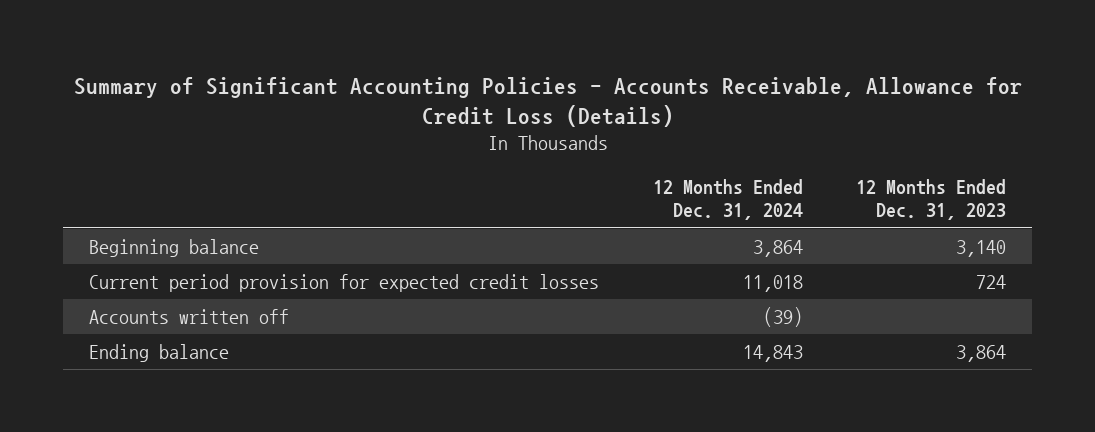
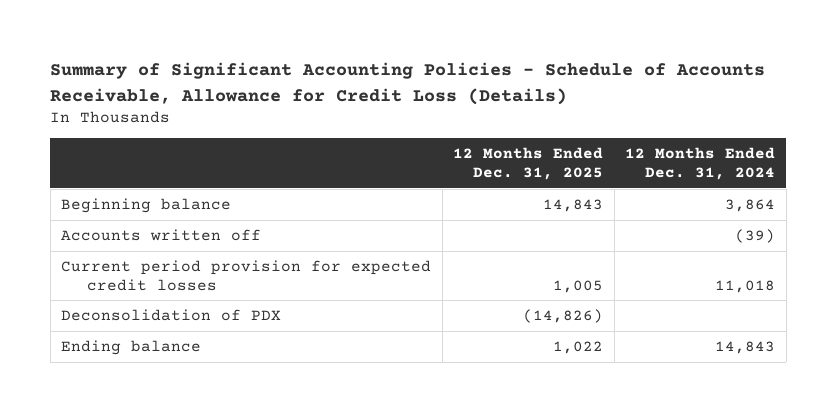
- Summary of Significant Accounting Policies - Accounts Receivable, Allowance for Credit Loss (Details)
+ Summary of Significant Accounting Policies - Schedule of Accounts Receivable, Allowance for Credit Loss (Details)
- | 12 Months Ended Dec. 31, 2024 | 12 Months Ended Dec. 31, 2023
+ | 12 Months Ended Dec. 31, 2025 | 12 Months Ended Dec. 31, 2024
moved down: Current period provision for expected credit losses | 1,005 | 11,018
+ Deconsolidation of PDX | (14,826) |

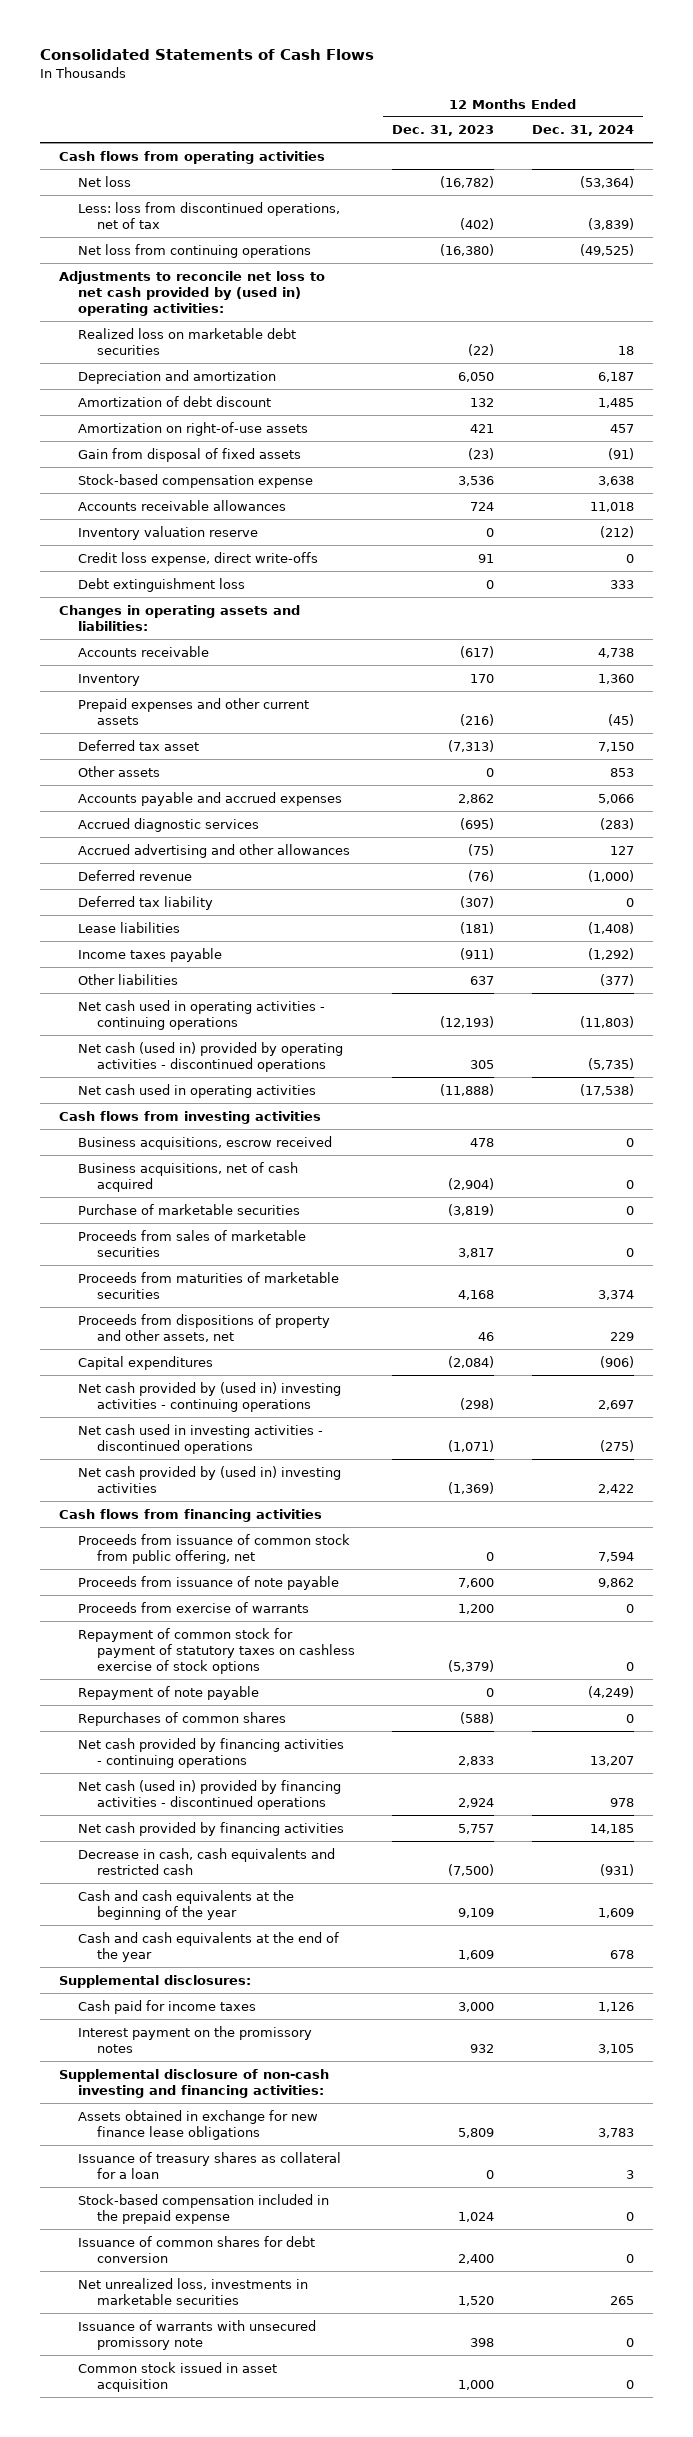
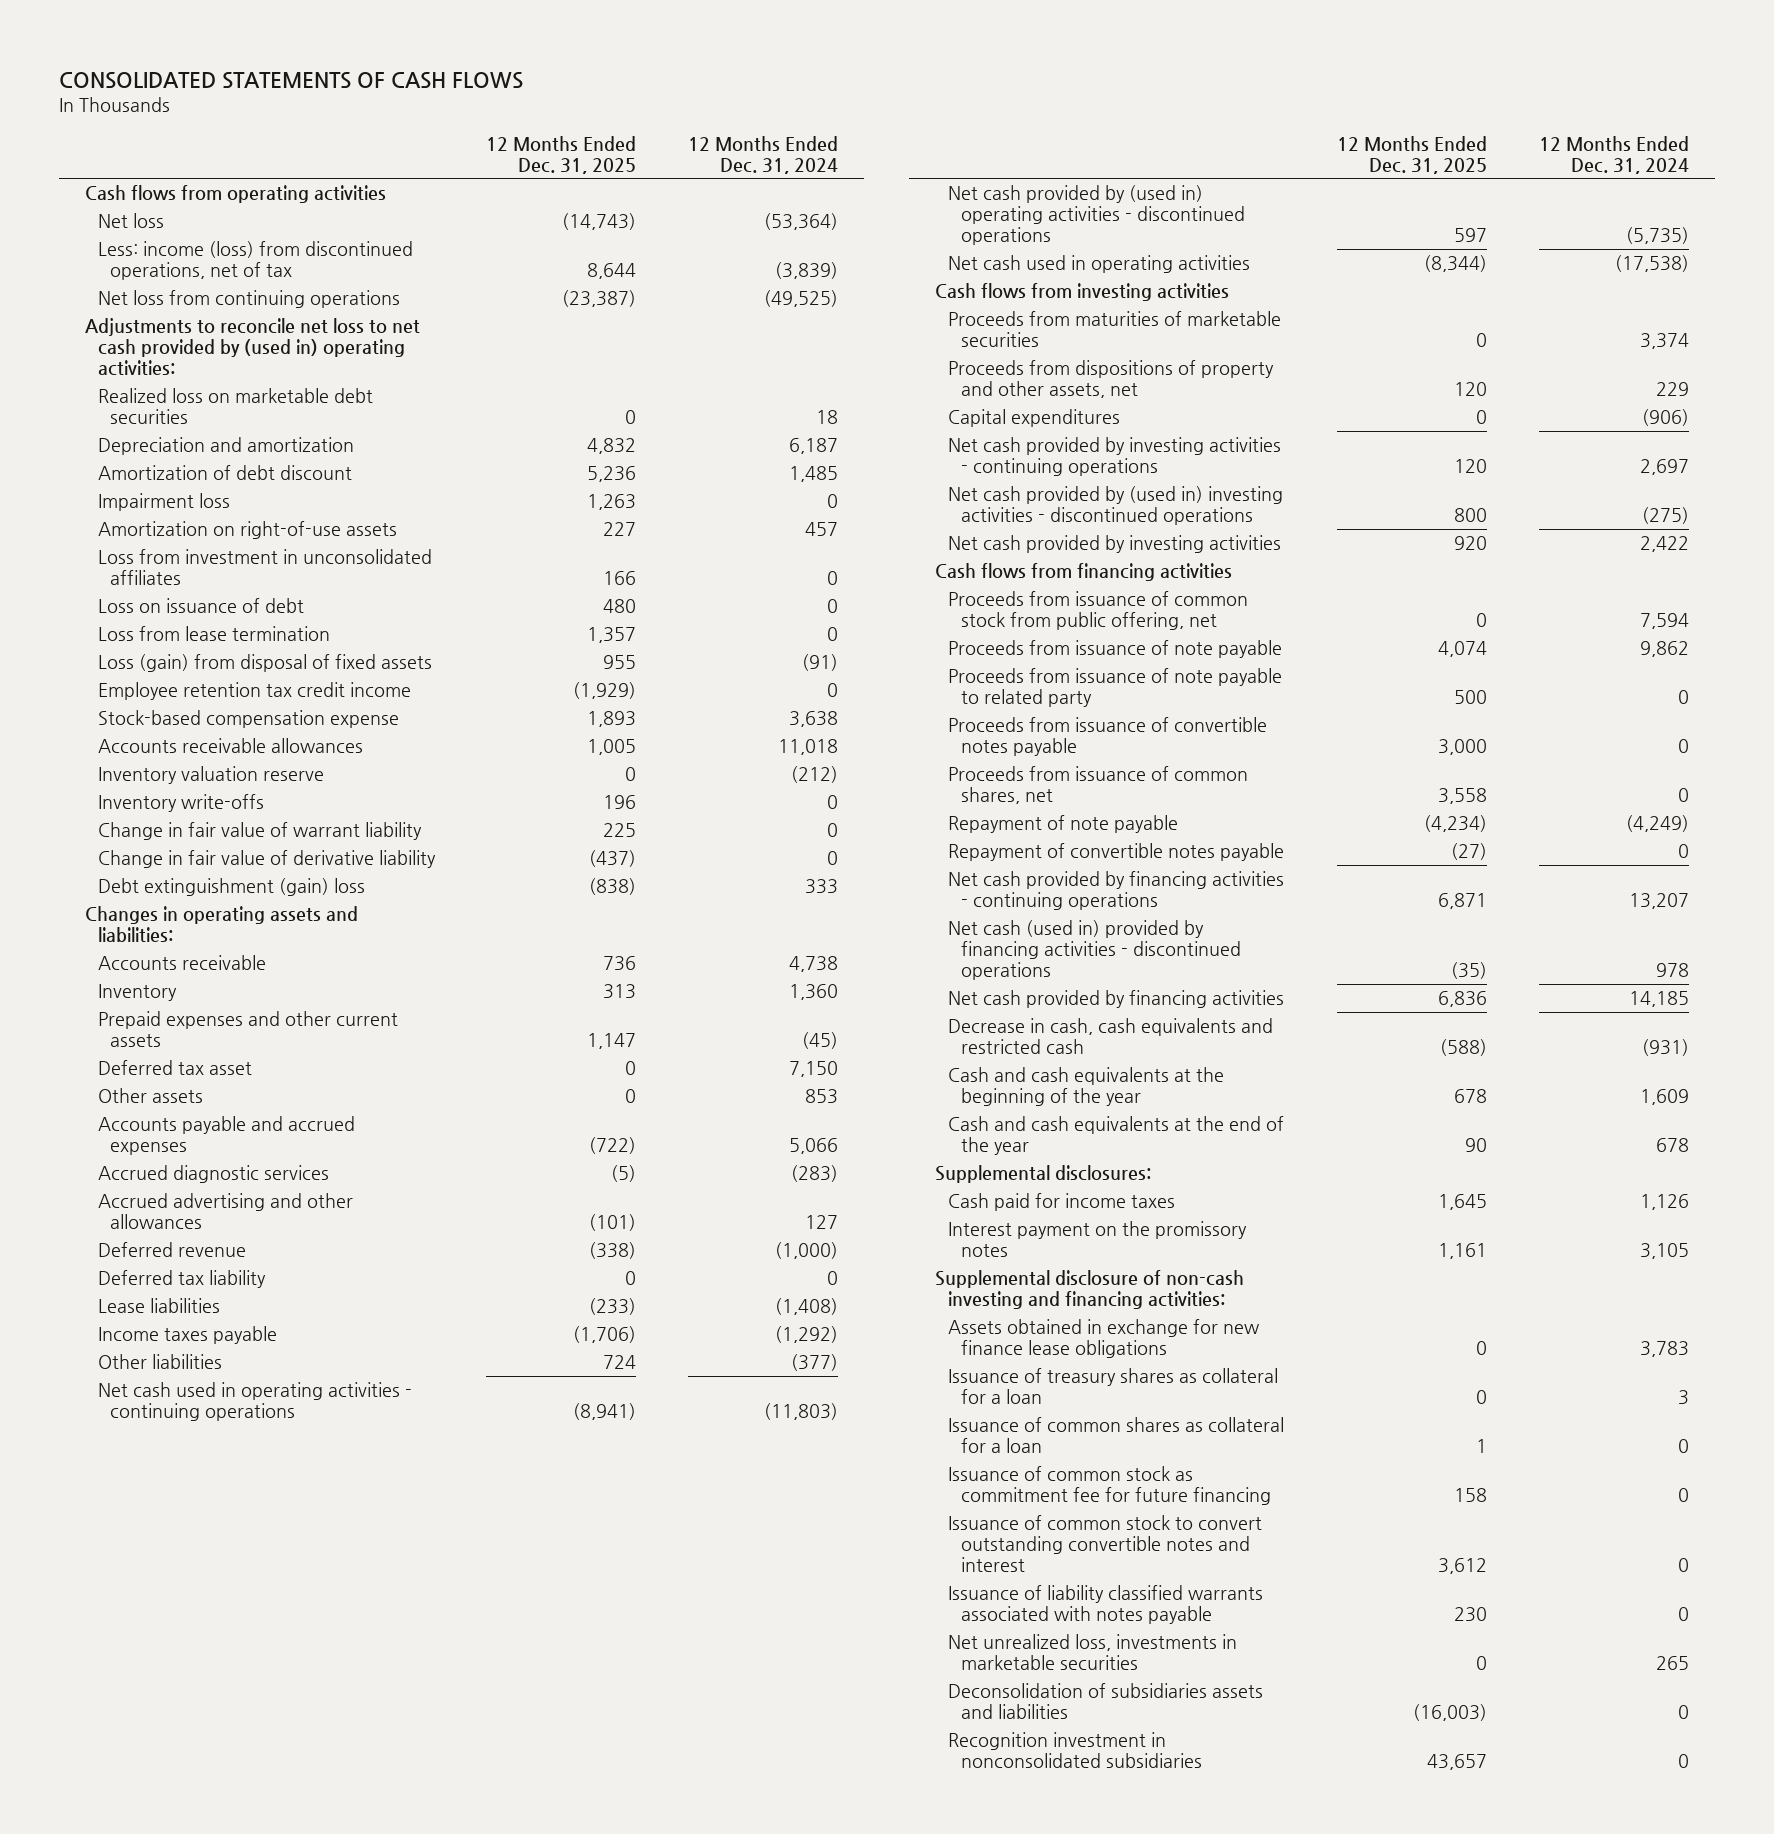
- Consolidated Statements of Cash Flows
+ CONSOLIDATED STATEMENTS OF CASH FLOWS
- | 12 Months Ended Dec. 31, 2023 | 12 Months Ended Dec. 31, 2024
+ | 12 Months Ended Dec. 31, 2025 | 12 Months Ended Dec. 31, 2024
- Less: loss from discontinued operations, net of tax | (402) | (3,839)
+ Less: income (loss) from discontinued operations, net of tax | 8,644 | (3,839)
+ Impairment loss | 1,263 | 0
- Gain from disposal of fixed assets | (23) | (91)
+ Loss from investment in unconsolidated affiliates | 166 | 0
+ Loss on issuance of debt | 480 | 0
+ Loss from lease termination | 1,357 | 0
+ Loss (gain) from disposal of fixed assets | 955 | (91)
+ Employee retention tax credit income | (1,929) | 0
- Credit loss expense, direct write-offs | 91 | 0
- Debt extinguishment loss | 0 | 333
+ Inventory write-offs | 196 | 0
+ Change in fair value of warrant liability | 225 | 0
+ Change in fair value of derivative liability | (437) | 0
+ Debt extinguishment (gain) loss | (838) | 333
- Net cash (used in) provided by operating activities - discontinued operations | 305 | (5,735)
+ Net cash provided by (used in) operating activities - discontinued operations | 597 | (5,735)
- Business acquisitions, escrow received | 478 | 0
- Business acquisitions, net of cash acquired | (2,904) | 0
- Purchase of marketable securities | (3,819) | 0
- Proceeds from sales of marketable securities | 3,817 | 0
- Net cash provided by (used in) investing activities - continuing operations | (298) | 2,697
- Net cash used in investing activities - discontinued operations | (1,071) | (275)
- Net cash provided by (used in) investing activities | (1,369) | 2,422
+ Net cash provided by investing activities - continuing operations | 120 | 2,697
+ Net cash provided by (used in) investing activities - discontinued operations | 800 | (275)
+ Net cash provided by investing activities | 920 | 2,422
- Proceeds from exercise of warrants | 1,200 | 0
- Repayment of common stock for payment of statutory taxes on cashless exercise of stock options | (5,379) | 0
+ Proceeds from issuance of note payable to related party | 500 | 0
+ Proceeds from issuance of convertible notes payable | 3,000 | 0
+ Proceeds from issuance of common shares, net | 3,558 | 0
- Repurchases of common shares | (588) | 0
+ Repayment of convertible notes payable | (27) | 0
- Stock-based compensation included in the prepaid expense | 1,024 | 0
- Issuance of common shares for debt conversion | 2,400 | 0
+ Issuance of common shares as collateral for a loan | 1 | 0
+ Issuance of common stock as commitment fee for future financing | 158 | 0
+ Issuance of common stock to convert outstanding convertible notes and interest | 3,612 | 0
+ Issuance of liability classified warrants associated with notes payable | 230 | 0
- Issuance of warrants with unsecured promissory note | 398 | 0
- Common stock issued in asset acquisition | 1,000 | 0
+ Deconsolidation of subsidiaries assets and liabilities | (16,003) | 0
+ Recognition investment in nonconsolidated subsidiaries | 43,657 | 0

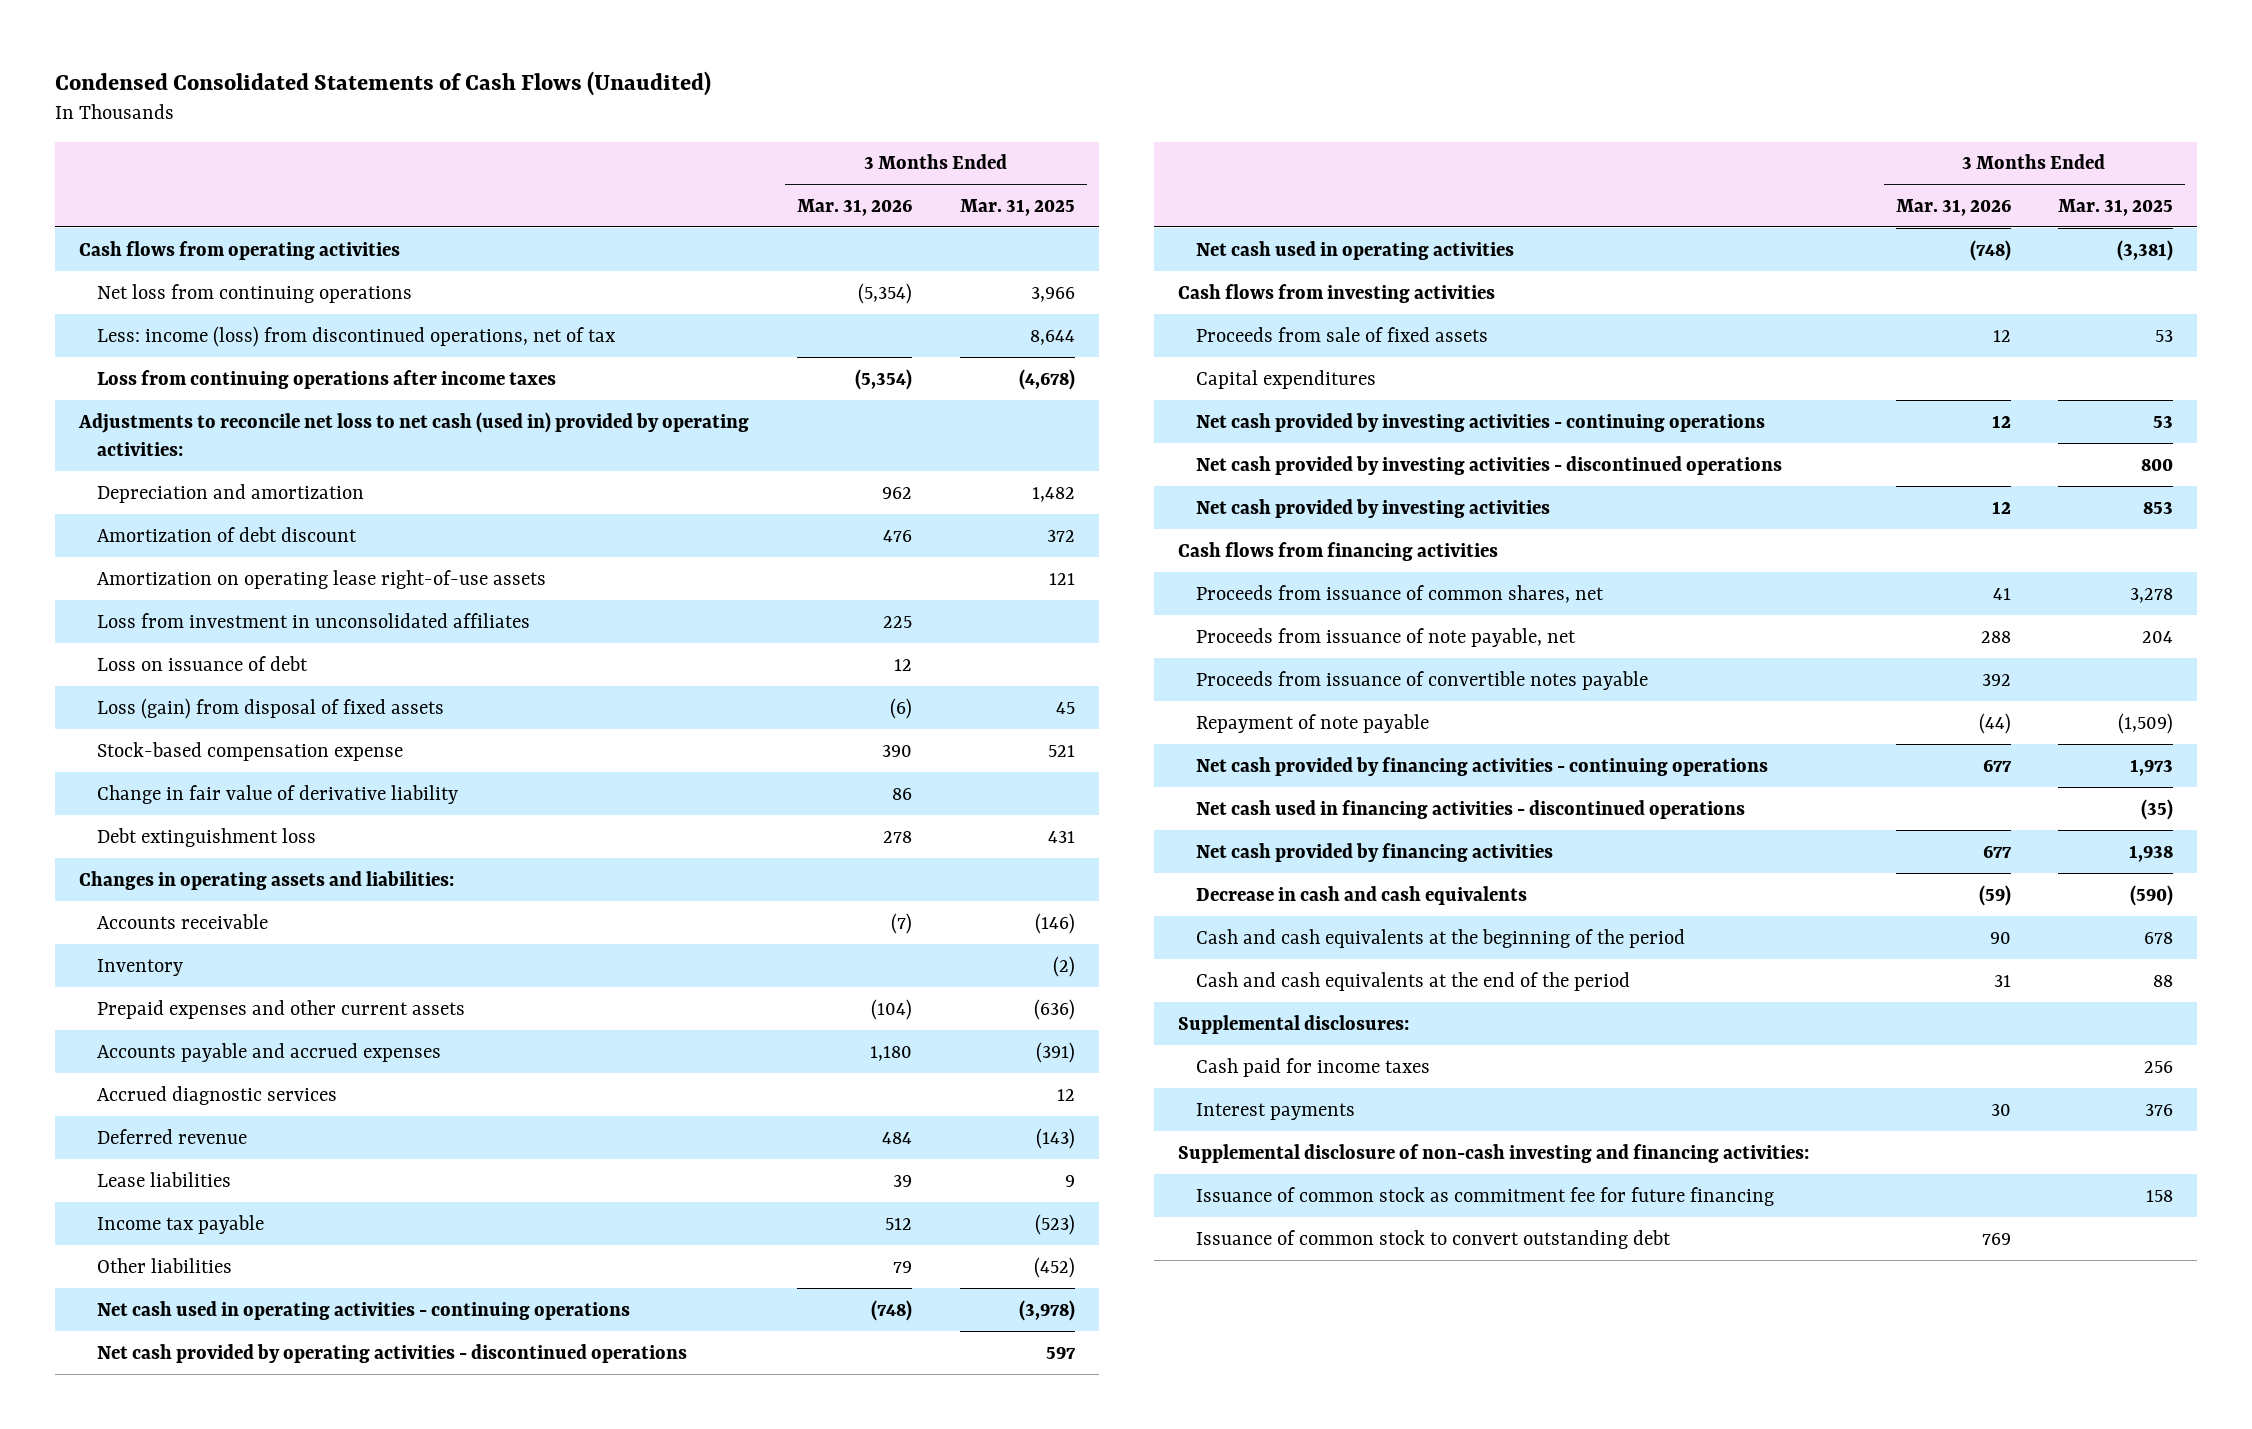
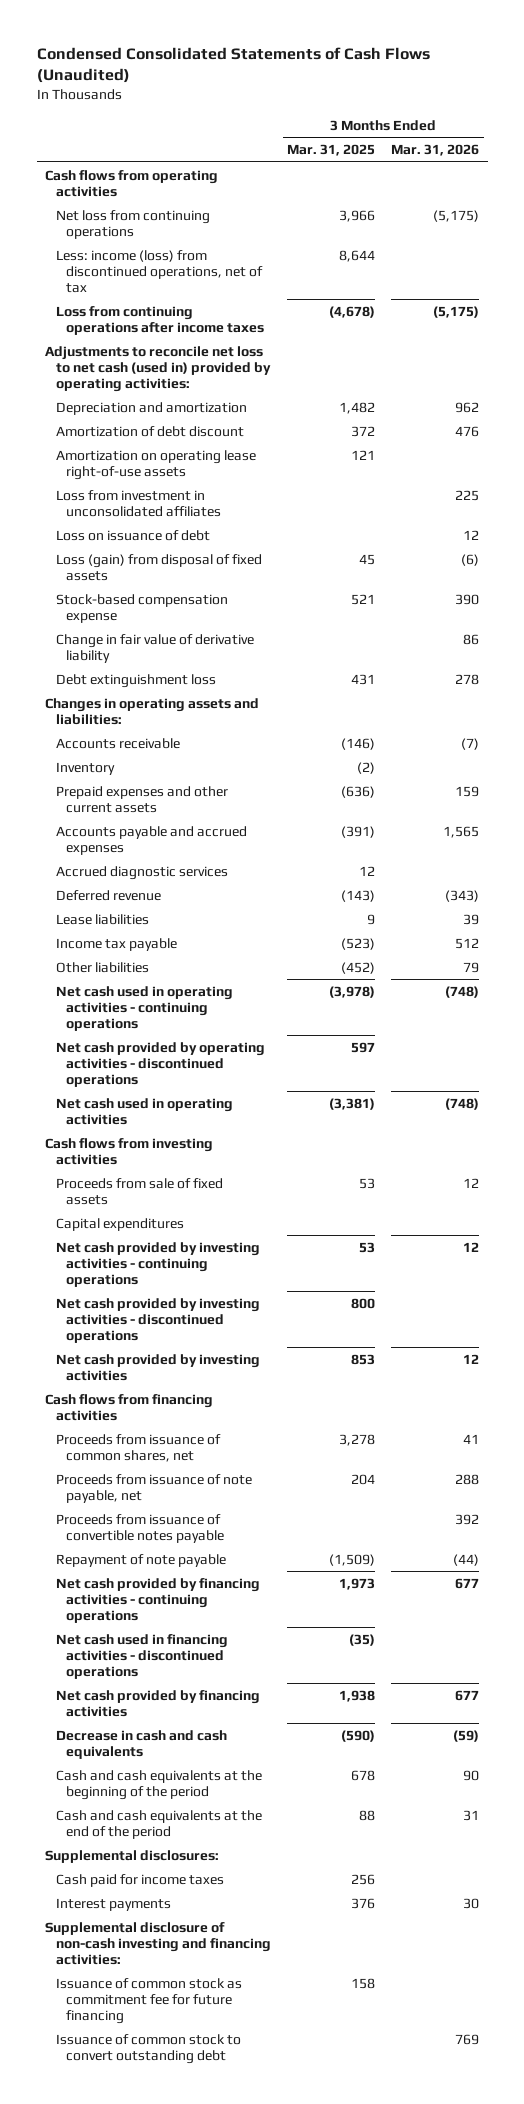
- | 3 Months Ended Mar. 31, 2026 | 3 Months Ended Mar. 31, 2025
+ | 3 Months Ended Mar. 31, 2025 | 3 Months Ended Mar. 31, 2026
- Net loss from continuing operations | (5,354) | 3,966
+ Net loss from continuing operations | 3,966 | (5,175)
- Loss from continuing operations after income taxes | (5,354) | (4,678)
+ Loss from continuing operations after income taxes | (4,678) | (5,175)
- Prepaid expenses and other current assets | (104) | (636)
- Accounts payable and accrued expenses | 1,180 | (391)
+ Prepaid expenses and other current assets | (636) | 159
+ Accounts payable and accrued expenses | (391) | 1,565
- Deferred revenue | 484 | (143)
+ Deferred revenue | (143) | (343)

